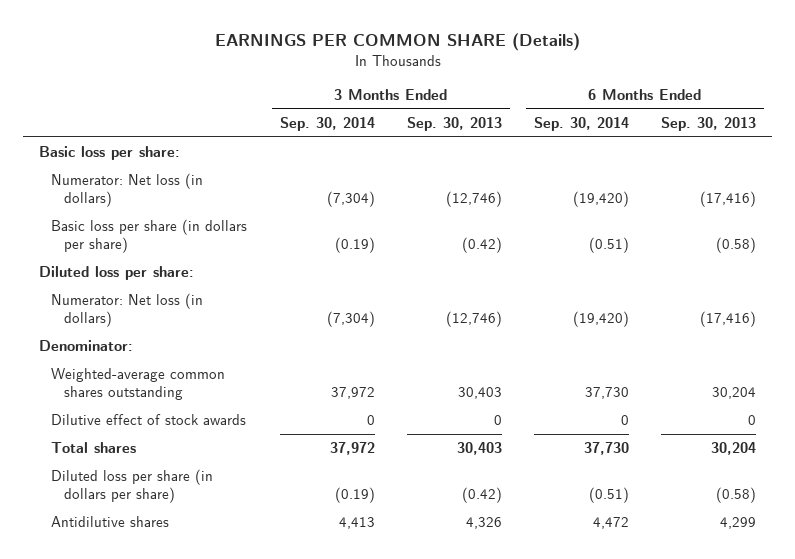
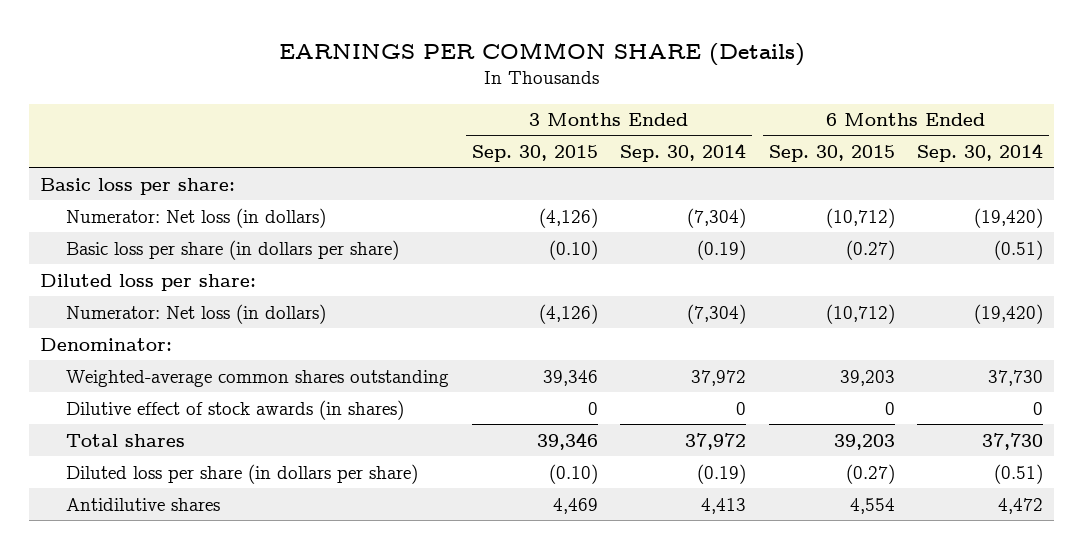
- | 3 Months Ended Sep. 30, 2014 | 3 Months Ended Sep. 30, 2013 | 6 Months Ended Sep. 30, 2014 | 6 Months Ended Sep. 30, 2013
+ | 3 Months Ended Sep. 30, 2015 | 3 Months Ended Sep. 30, 2014 | 6 Months Ended Sep. 30, 2015 | 6 Months Ended Sep. 30, 2014
- Dilutive effect of stock awards | 0 | 0 | 0 | 0
+ Dilutive effect of stock awards (in shares) | 0 | 0 | 0 | 0

